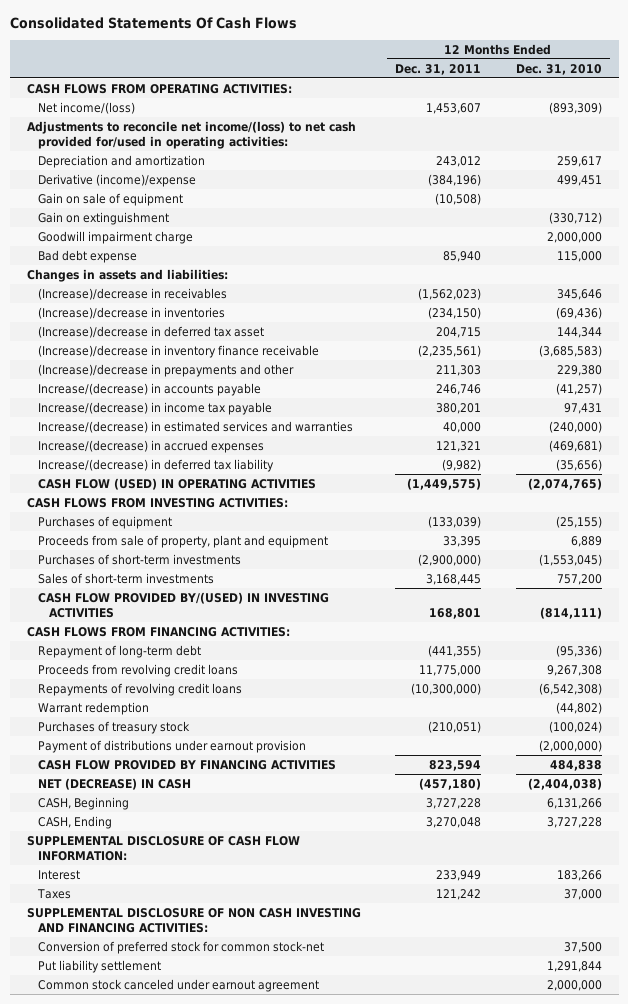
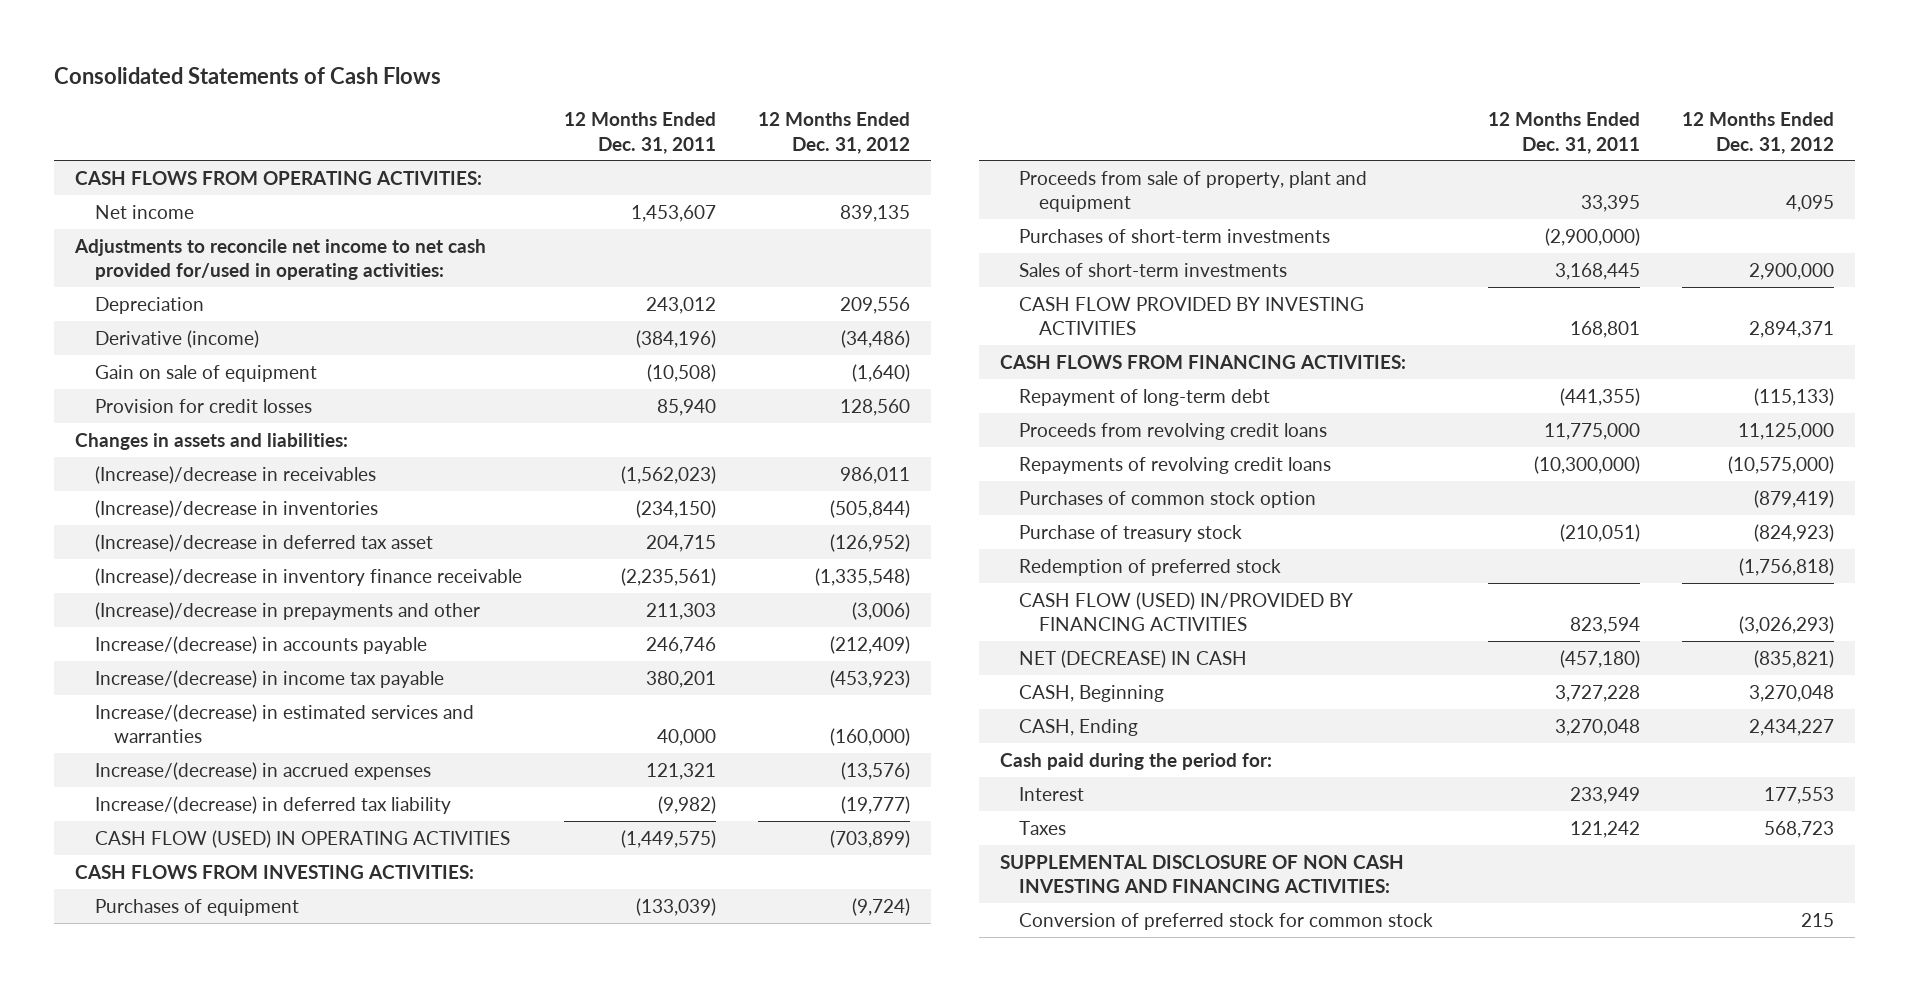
- Consolidated Statements Of Cash Flows
+ Consolidated Statements of Cash Flows
- | 12 Months Ended Dec. 31, 2011 | 12 Months Ended Dec. 31, 2010
+ | 12 Months Ended Dec. 31, 2011 | 12 Months Ended Dec. 31, 2012
- Net income/(loss) | 1,453,607 | (893,309)
- Adjustments to reconcile net income/(loss) to net cash provided for/used in operating activities:
- Depreciation and amortization | 243,012 | 259,617
- Derivative (income)/expense | (384,196) | 499,451
+ Net income | 1,453,607 | 839,135
+ Adjustments to reconcile net income to net cash provided for/used in operating activities:
+ Depreciation | 243,012 | 209,556
+ Derivative (income) | (384,196) | (34,486)
- Gain on extinguishment | | (330,712)
- Goodwill impairment charge | | 2,000,000
- Bad debt expense | 85,940 | 115,000
+ Provision for credit losses | 85,940 | 128,560
- CASH FLOW PROVIDED BY/(USED) IN INVESTING ACTIVITIES | 168,801 | (814,111)
+ CASH FLOW PROVIDED BY INVESTING ACTIVITIES | 168,801 | 2,894,371
- Warrant redemption | | (44,802)
- Purchases of treasury stock | (210,051) | (100,024)
- Payment of distributions under earnout provision | | (2,000,000)
- CASH FLOW PROVIDED BY FINANCING ACTIVITIES | 823,594 | 484,838
+ Purchases of common stock option | | (879,419)
+ Purchase of treasury stock | (210,051) | (824,923)
+ Redemption of preferred stock | | (1,756,818)
+ CASH FLOW (USED) IN/PROVIDED BY FINANCING ACTIVITIES | 823,594 | (3,026,293)
- SUPPLEMENTAL DISCLOSURE OF CASH FLOW INFORMATION:
+ Cash paid during the period for:
- Conversion of preferred stock for common stock-net | | 37,500
- Put liability settlement | | 1,291,844
- Common stock canceled under earnout agreement | | 2,000,000
+ Conversion of preferred stock for common stock | | 215

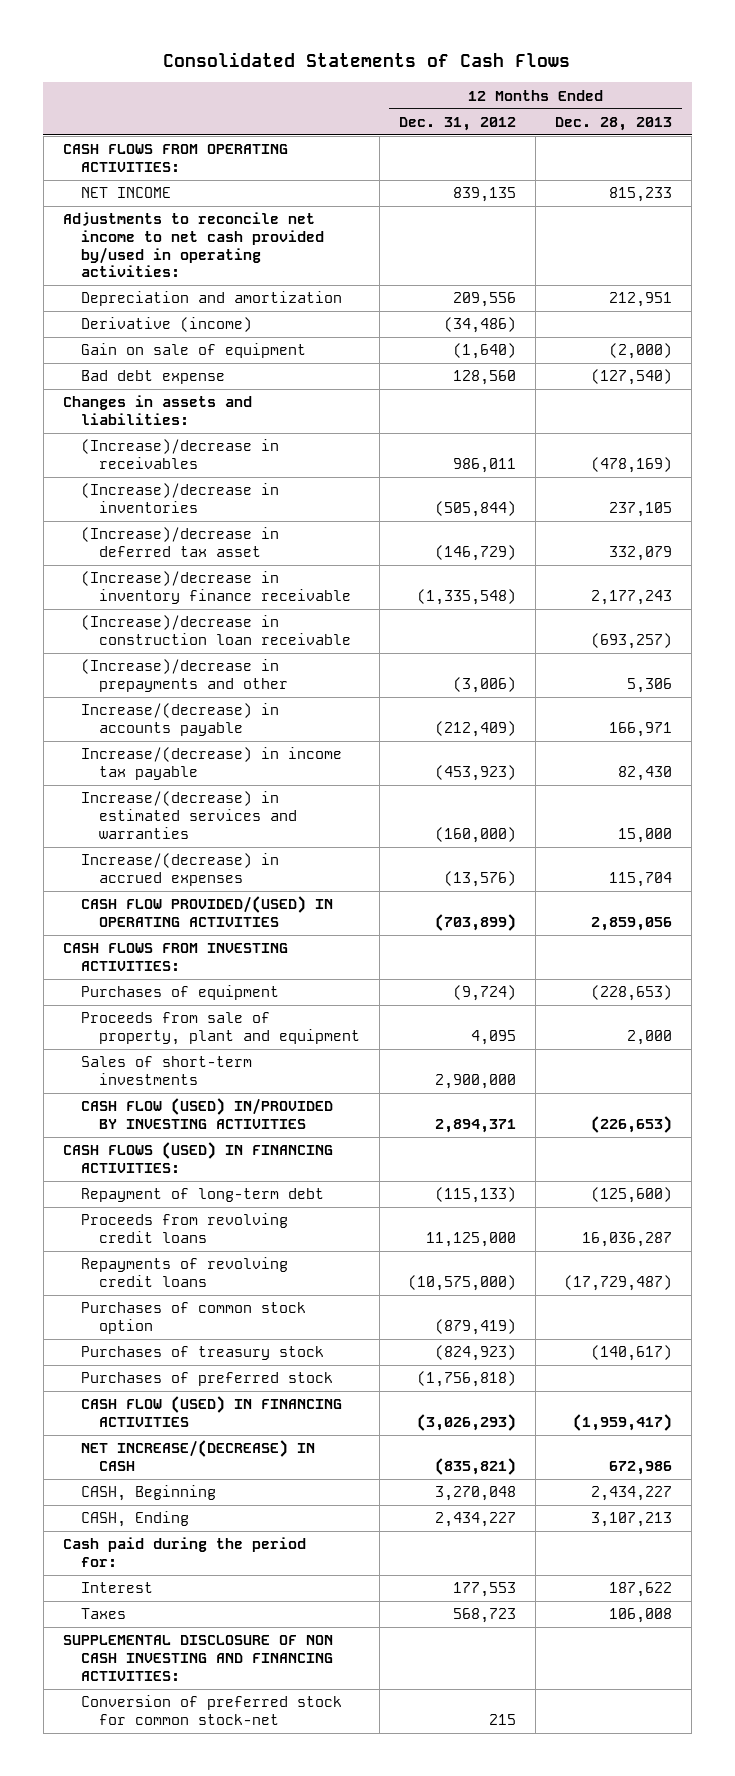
- | 12 Months Ended Dec. 31, 2011 | 12 Months Ended Dec. 31, 2012
+ | 12 Months Ended Dec. 31, 2012 | 12 Months Ended Dec. 28, 2013
- Net income | 1,453,607 | 839,135
- Adjustments to reconcile net income to net cash provided for/used in operating activities:
- Depreciation | 243,012 | 209,556
+ NET INCOME | 839,135 | 815,233
+ Adjustments to reconcile net income to net cash provided by/used in operating activities:
+ Depreciation and amortization | 209,556 | 212,951
- Provision for credit losses | 85,940 | 128,560
+ Bad debt expense | 128,560 | (127,540)
- (Increase)/decrease in deferred tax asset | 204,715 | (126,952)
+ (Increase)/decrease in deferred tax asset | (146,729) | 332,079
+ (Increase)/decrease in construction loan receivable | | (693,257)
- Increase/(decrease) in deferred tax liability | (9,982) | (19,777)
- CASH FLOW (USED) IN OPERATING ACTIVITIES | (1,449,575) | (703,899)
+ CASH FLOW PROVIDED/(USED) IN OPERATING ACTIVITIES | (703,899) | 2,859,056
- Purchases of short-term investments | (2,900,000) |
- CASH FLOW PROVIDED BY INVESTING ACTIVITIES | 168,801 | 2,894,371
- CASH FLOWS FROM FINANCING ACTIVITIES:
+ CASH FLOW (USED) IN/PROVIDED BY INVESTING ACTIVITIES | 2,894,371 | (226,653)
+ CASH FLOWS (USED) IN FINANCING ACTIVITIES:
- Purchase of treasury stock | (210,051) | (824,923)
- Redemption of preferred stock | | (1,756,818)
- CASH FLOW (USED) IN/PROVIDED BY FINANCING ACTIVITIES | 823,594 | (3,026,293)
- NET (DECREASE) IN CASH | (457,180) | (835,821)
+ Purchases of treasury stock | (824,923) | (140,617)
+ Purchases of preferred stock | (1,756,818) |
+ CASH FLOW (USED) IN FINANCING ACTIVITIES | (3,026,293) | (1,959,417)
+ NET INCREASE/(DECREASE) IN CASH | (835,821) | 672,986
- Conversion of preferred stock for common stock | | 215
+ Conversion of preferred stock for common stock-net | 215 |

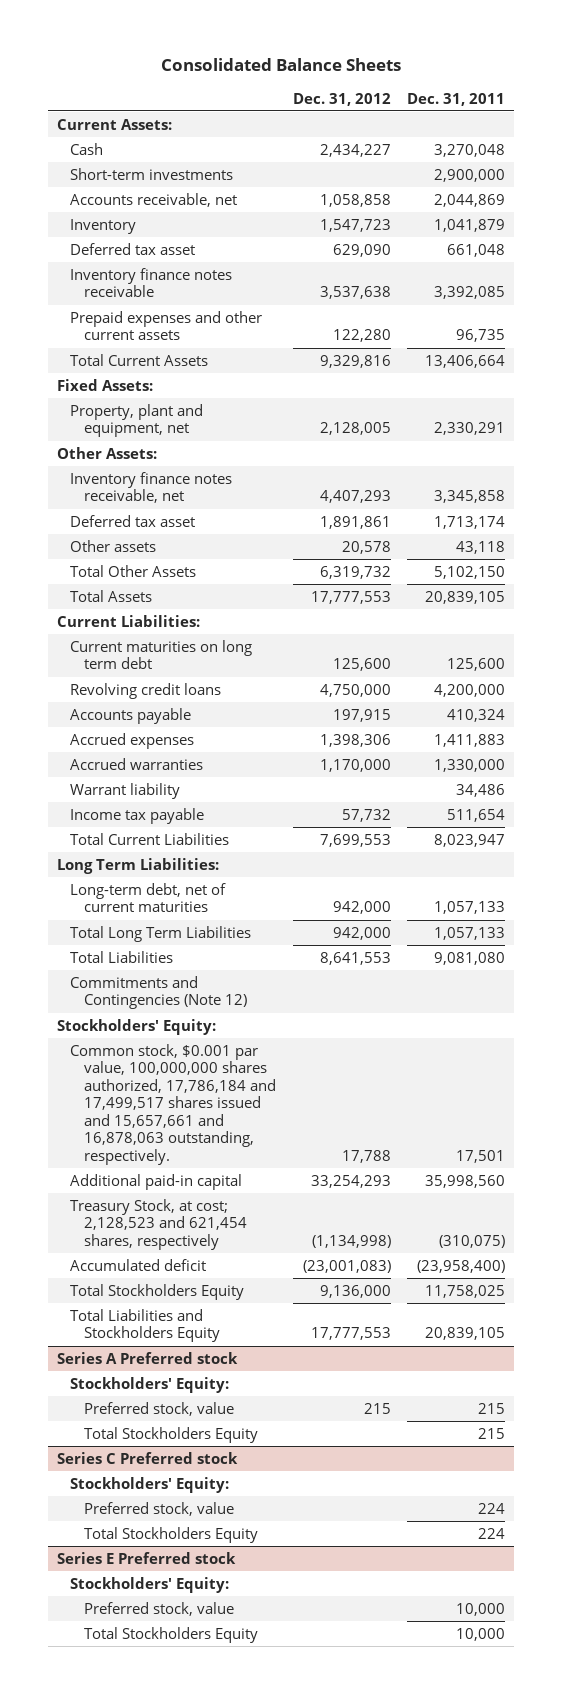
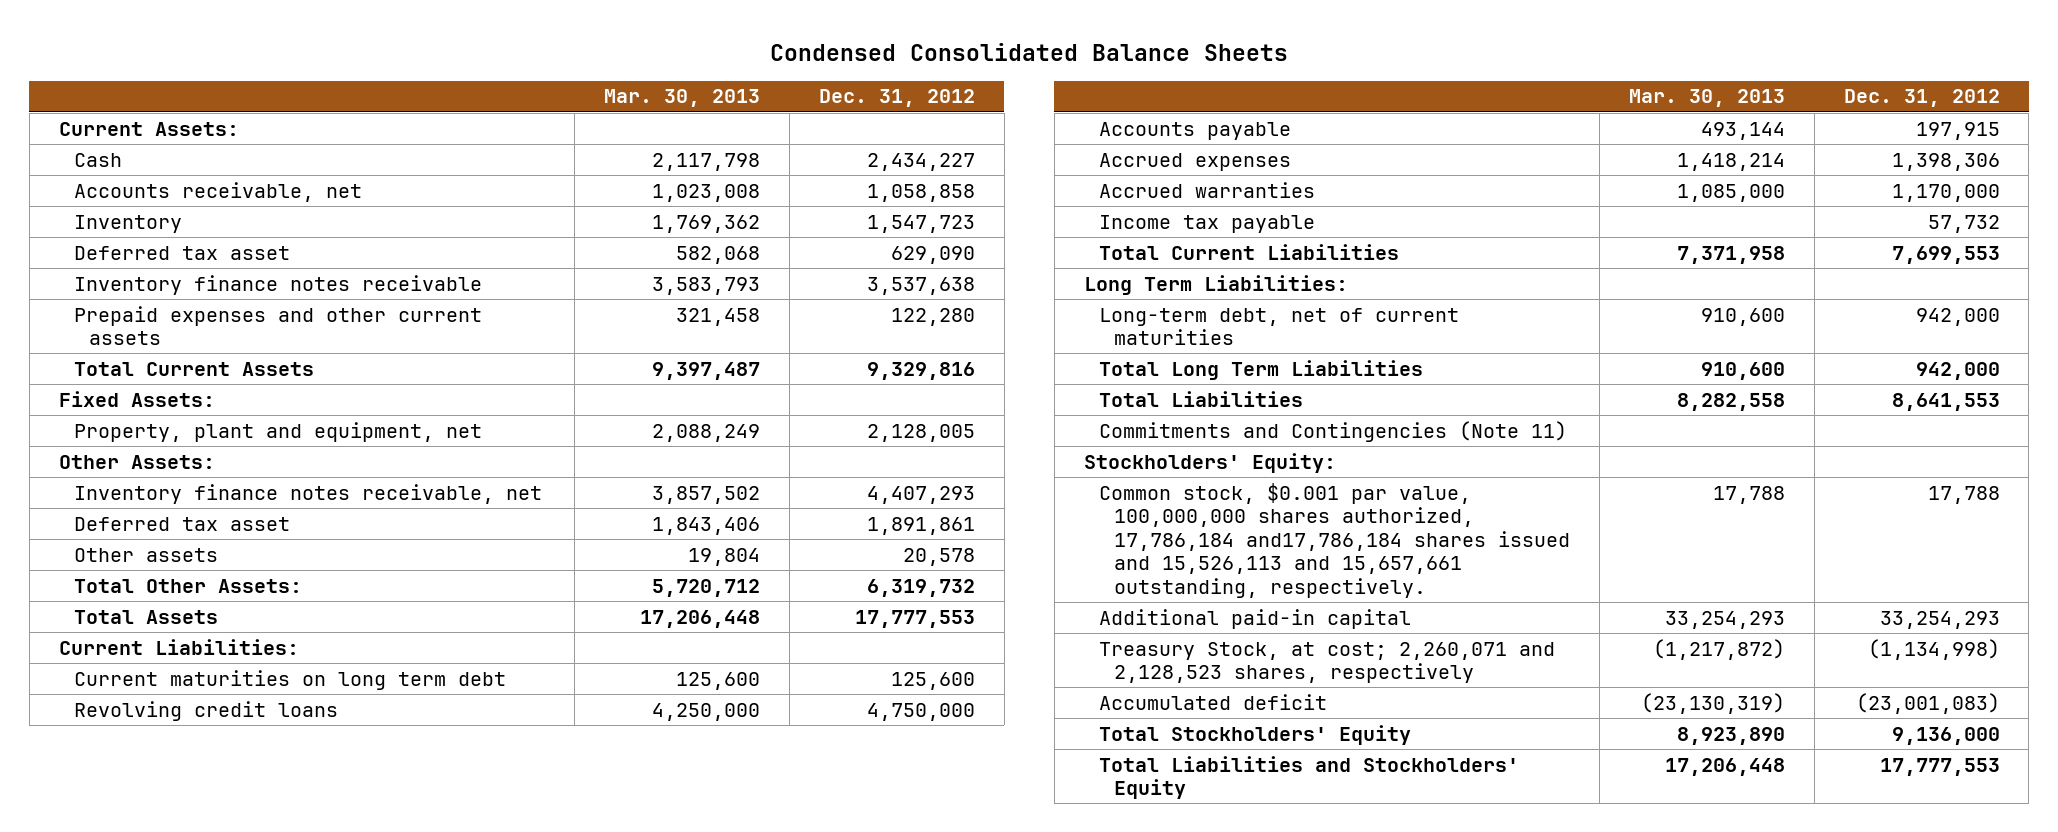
- Consolidated Balance Sheets
+ Condensed Consolidated Balance Sheets
- | Dec. 31, 2012 | Dec. 31, 2011
+ | Mar. 30, 2013 | Dec. 31, 2012
- Short-term investments | | 2,900,000
- Total Other Assets | 6,319,732 | 5,102,150
+ Total Other Assets: | 5,720,712 | 6,319,732
- Warrant liability | | 34,486
- Commitments and Contingencies (Note 12)
+ Commitments and Contingencies (Note 11)
- Common stock, $0.001 par value, 100,000,000 shares authorized, 17,786,184 and 17,499,517 shares issued and 15,657,661 and 16,878,063 outstanding, respectively. | 17,788 | 17,501
+ Common stock, $0.001 par value, 100,000,000 shares authorized, 17,786,184 and17,786,184 shares issued and 15,526,113 and 15,657,661 outstanding, respectively. | 17,788 | 17,788
- Treasury Stock, at cost; 2,128,523 and 621,454 shares, respectively | (1,134,998) | (310,075)
+ Treasury Stock, at cost; 2,260,071 and 2,128,523 shares, respectively | (1,217,872) | (1,134,998)
- Total Stockholders Equity | 9,136,000 | 11,758,025
- Total Liabilities and Stockholders Equity | 17,777,553 | 20,839,105
- Series A Preferred stock
- Stockholders' Equity:
- Preferred stock, value | 215 | 215
- Total Stockholders Equity | | 215
- Series C Preferred stock
- Stockholders' Equity:
- Preferred stock, value | | 224
- Total Stockholders Equity | | 224
- Series E Preferred stock
- Stockholders' Equity:
- Preferred stock, value | | 10,000
- Total Stockholders Equity | | 10,000
+ Total Stockholders' Equity | 8,923,890 | 9,136,000
+ Total Liabilities and Stockholders' Equity | 17,206,448 | 17,777,553

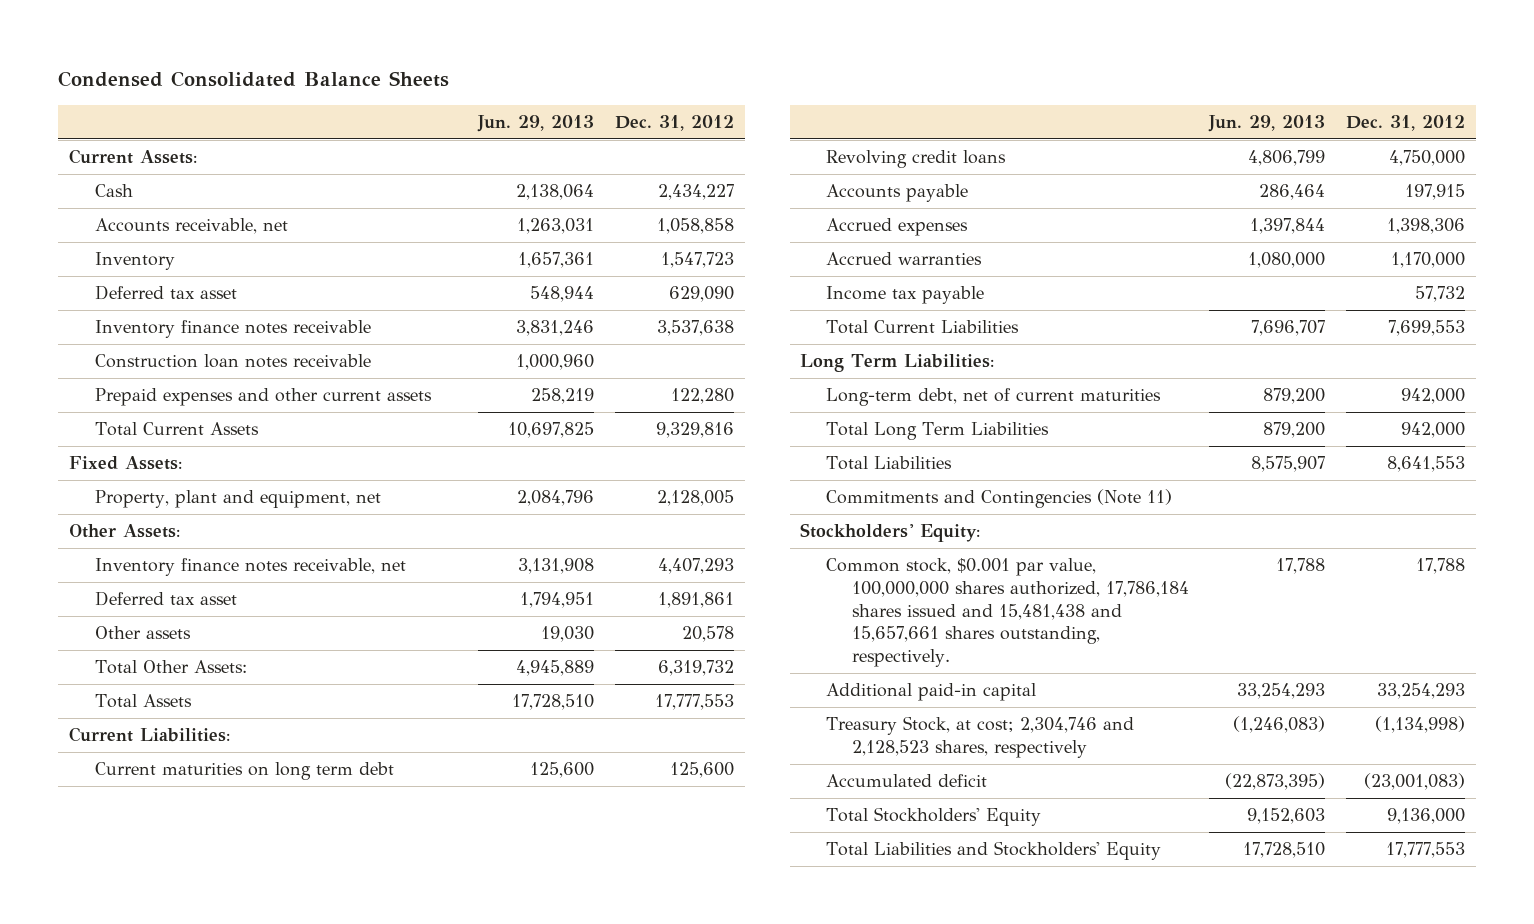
- | Mar. 30, 2013 | Dec. 31, 2012
+ | Jun. 29, 2013 | Dec. 31, 2012
+ Construction loan notes receivable | 1,000,960 |
- Common stock, $0.001 par value, 100,000,000 shares authorized, 17,786,184 and17,786,184 shares issued and 15,526,113 and 15,657,661 outstanding, respectively. | 17,788 | 17,788
+ Common stock, $0.001 par value, 100,000,000 shares authorized, 17,786,184 shares issued and 15,481,438 and 15,657,661 shares outstanding, respectively. | 17,788 | 17,788
- Treasury Stock, at cost; 2,260,071 and 2,128,523 shares, respectively | (1,217,872) | (1,134,998)
+ Treasury Stock, at cost; 2,304,746 and 2,128,523 shares, respectively | (1,246,083) | (1,134,998)

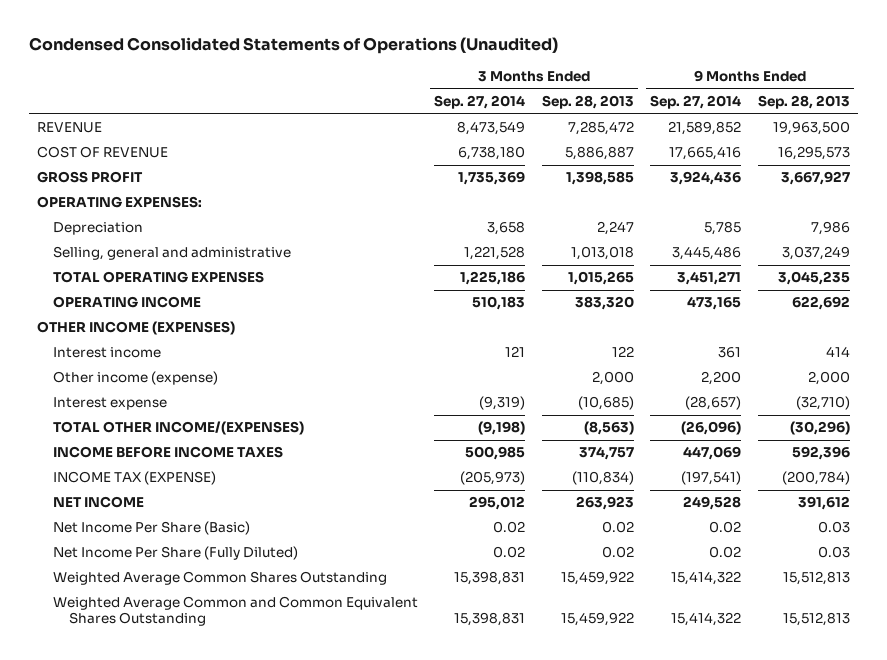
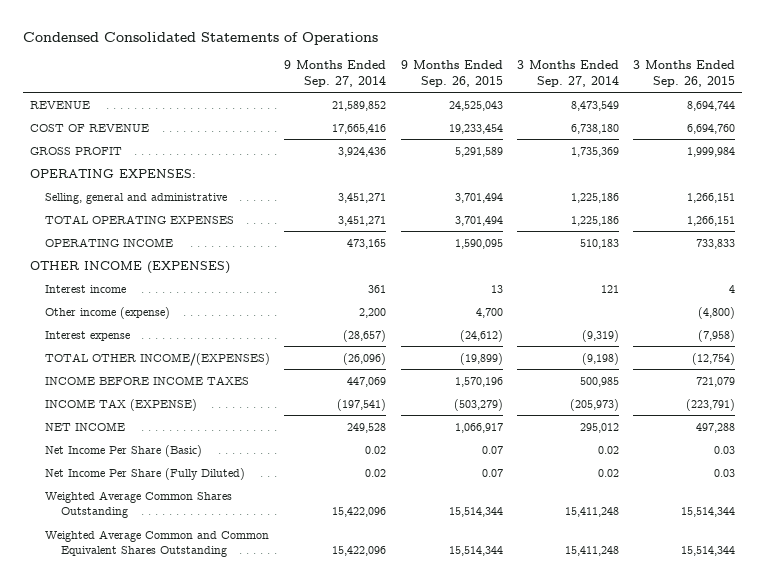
- Condensed Consolidated Statements of Operations (Unaudited)
+ Condensed Consolidated Statements of Operations
- | 3 Months Ended Sep. 27, 2014 | 3 Months Ended Sep. 28, 2013 | 9 Months Ended Sep. 27, 2014 | 9 Months Ended Sep. 28, 2013
+ | 9 Months Ended Sep. 27, 2014 | 9 Months Ended Sep. 26, 2015 | 3 Months Ended Sep. 27, 2014 | 3 Months Ended Sep. 26, 2015
- Depreciation | 3,658 | 2,247 | 5,785 | 7,986
- Selling, general and administrative | 1,221,528 | 1,013,018 | 3,445,486 | 3,037,249
+ Selling, general and administrative | 3,451,271 | 3,701,494 | 1,225,186 | 1,266,151
- Weighted Average Common Shares Outstanding | 15,398,831 | 15,459,922 | 15,414,322 | 15,512,813
- Weighted Average Common and Common Equivalent Shares Outstanding | 15,398,831 | 15,459,922 | 15,414,322 | 15,512,813
+ Weighted Average Common Shares Outstanding | 15,422,096 | 15,514,344 | 15,411,248 | 15,514,344
+ Weighted Average Common and Common Equivalent Shares Outstanding | 15,422,096 | 15,514,344 | 15,411,248 | 15,514,344

